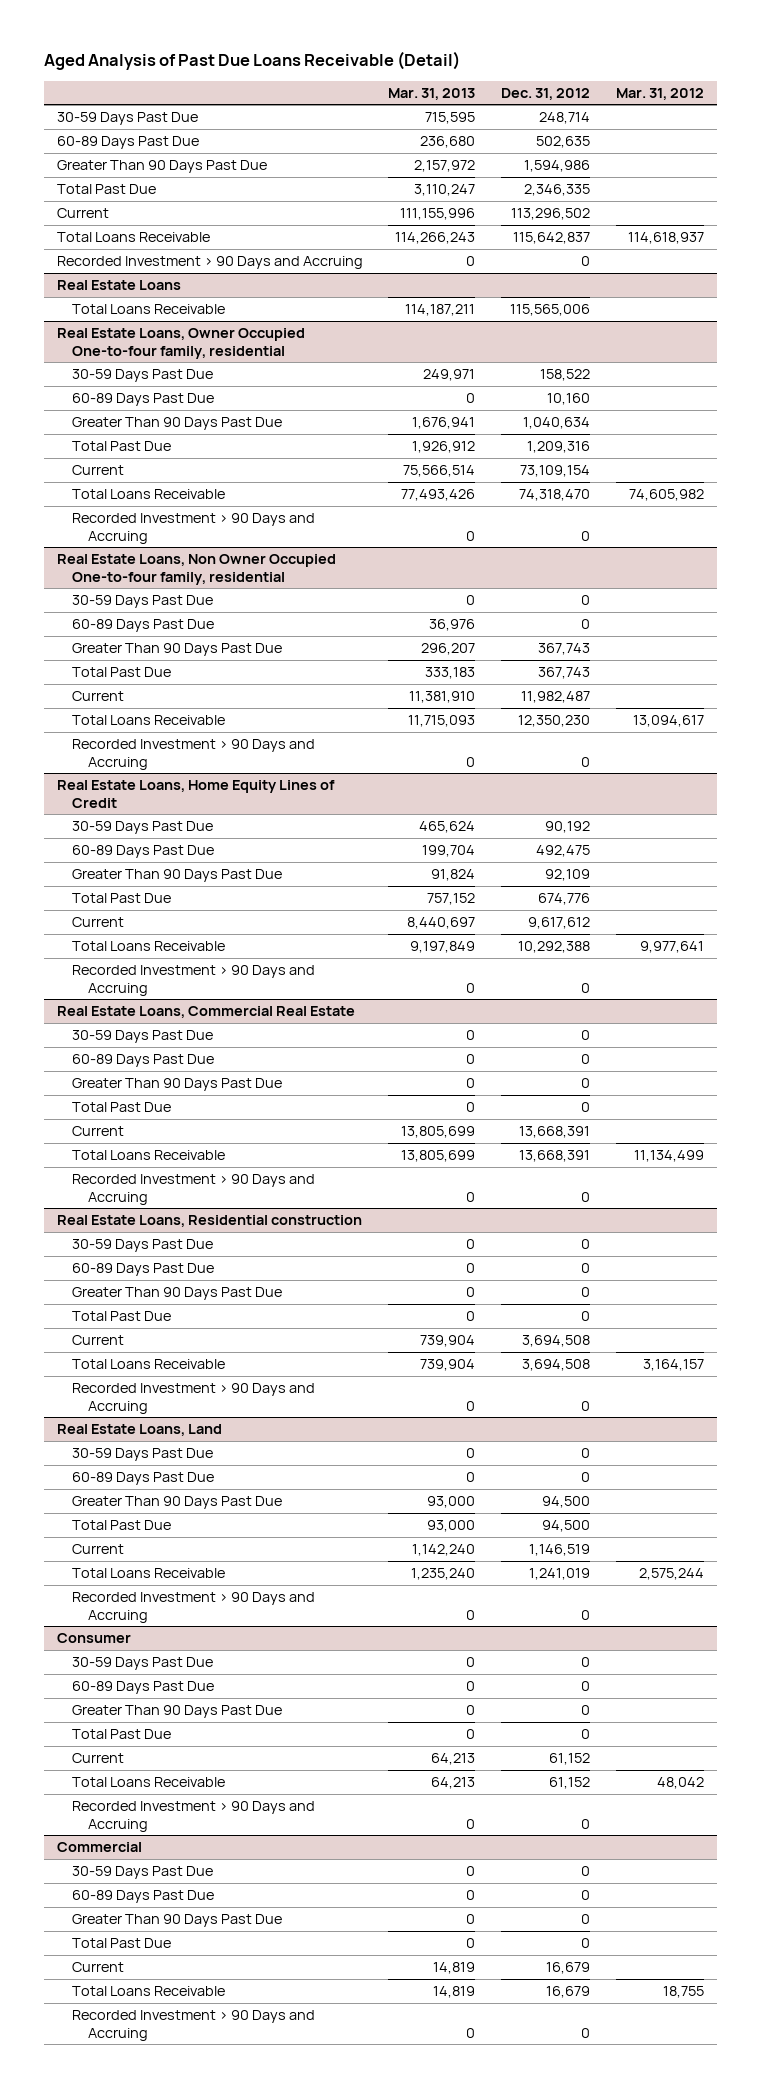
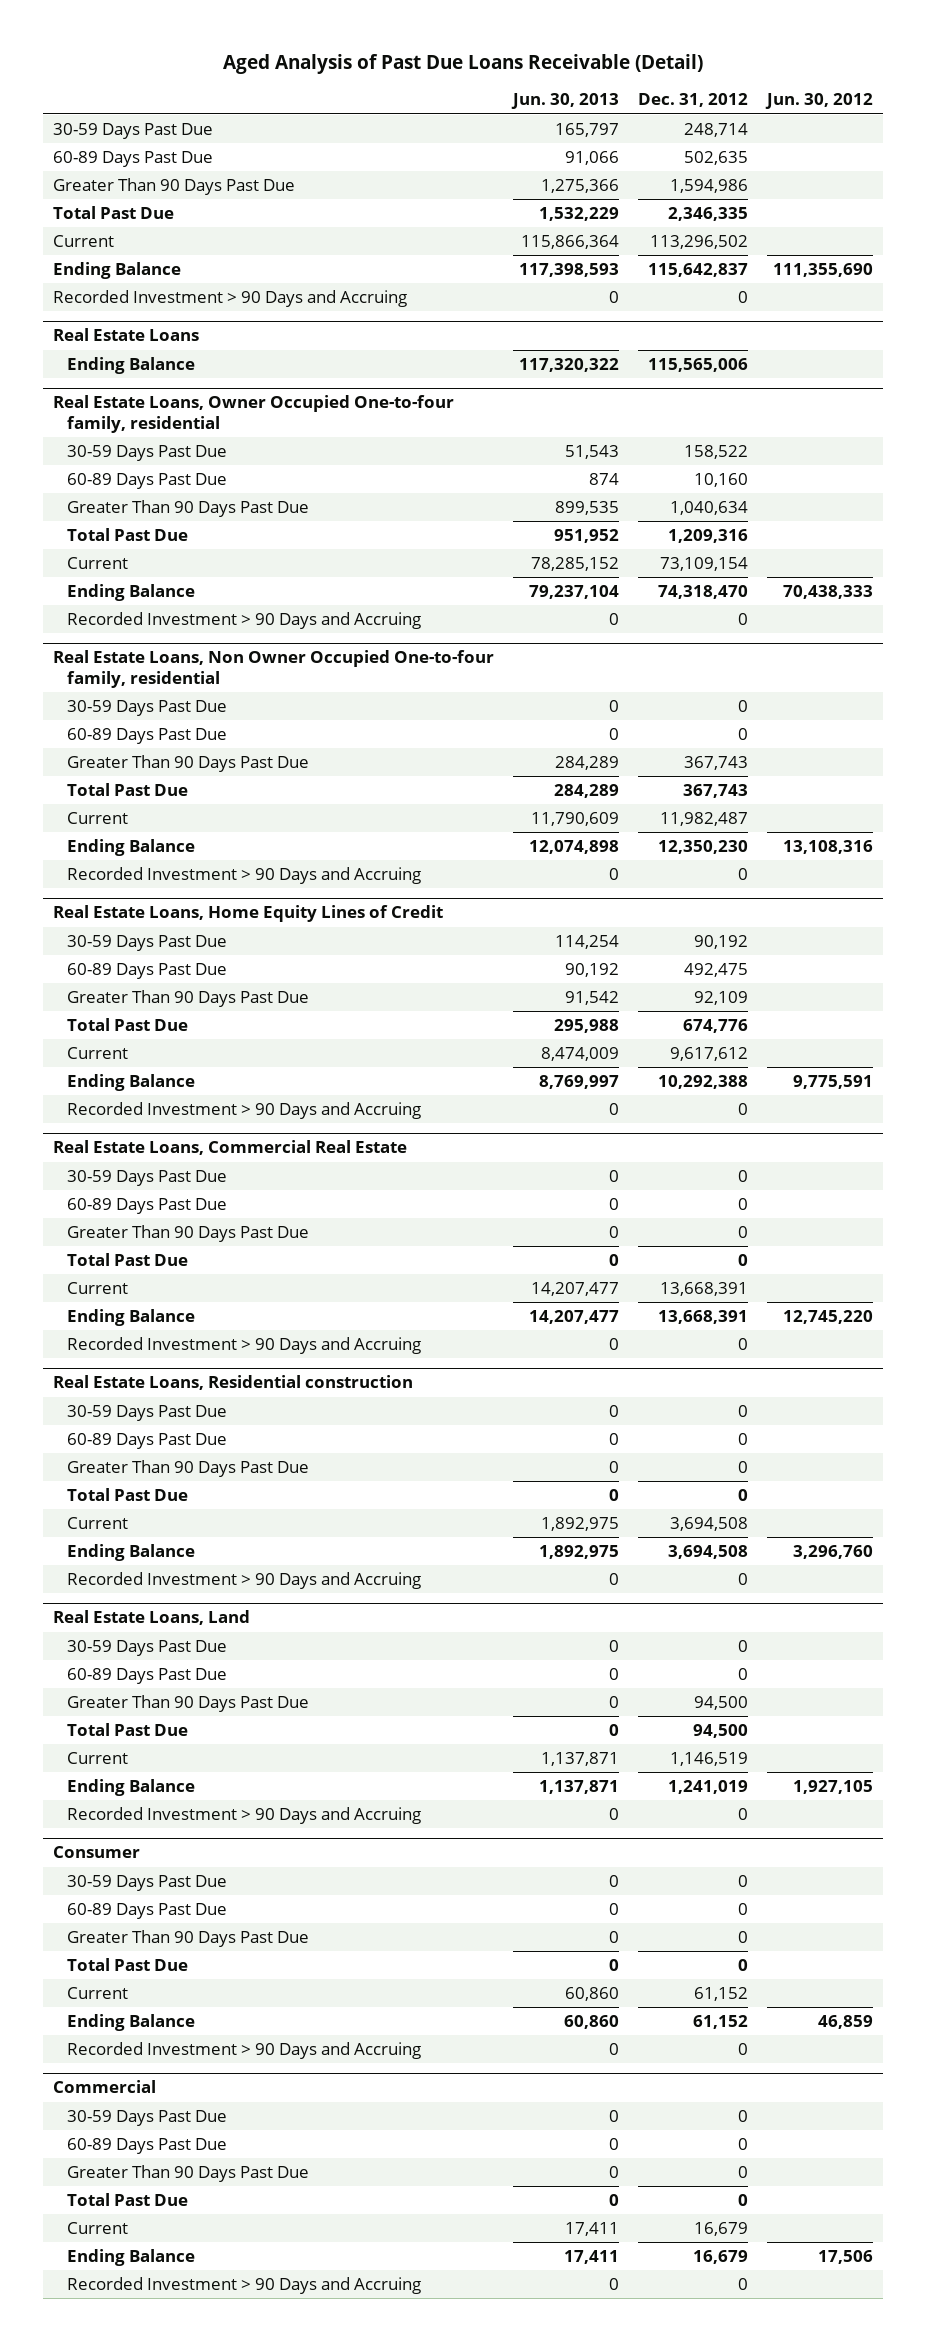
- | Mar. 31, 2013 | Dec. 31, 2012 | Mar. 31, 2012
+ | Jun. 30, 2013 | Dec. 31, 2012 | Jun. 30, 2012
- Total Loans Receivable | 114,266,243 | 115,642,837 | 114,618,937
+ Ending Balance | 117,398,593 | 115,642,837 | 111,355,690
@ Real Estate Loans
- Total Loans Receivable | 114,187,211 | 115,565,006 |
+ Ending Balance | 117,320,322 | 115,565,006 |
@ Real Estate Loans, Owner Occupied One-to-four family, residential
- Total Loans Receivable | 77,493,426 | 74,318,470 | 74,605,982
+ Ending Balance | 79,237,104 | 74,318,470 | 70,438,333
@ Real Estate Loans, Non Owner Occupied One-to-four family, residential
- Total Loans Receivable | 11,715,093 | 12,350,230 | 13,094,617
+ Ending Balance | 12,074,898 | 12,350,230 | 13,108,316
@ Real Estate Loans, Home Equity Lines of Credit
- Total Loans Receivable | 9,197,849 | 10,292,388 | 9,977,641
+ Ending Balance | 8,769,997 | 10,292,388 | 9,775,591
@ Real Estate Loans, Commercial Real Estate
- Total Loans Receivable | 13,805,699 | 13,668,391 | 11,134,499
+ Ending Balance | 14,207,477 | 13,668,391 | 12,745,220
@ Real Estate Loans, Residential construction
- Total Loans Receivable | 739,904 | 3,694,508 | 3,164,157
+ Ending Balance | 1,892,975 | 3,694,508 | 3,296,760
@ Real Estate Loans, Land
- Total Loans Receivable | 1,235,240 | 1,241,019 | 2,575,244
+ Ending Balance | 1,137,871 | 1,241,019 | 1,927,105
@ Consumer
- Total Loans Receivable | 64,213 | 61,152 | 48,042
+ Ending Balance | 60,860 | 61,152 | 46,859
@ Commercial
- Total Loans Receivable | 14,819 | 16,679 | 18,755
+ Ending Balance | 17,411 | 16,679 | 17,506

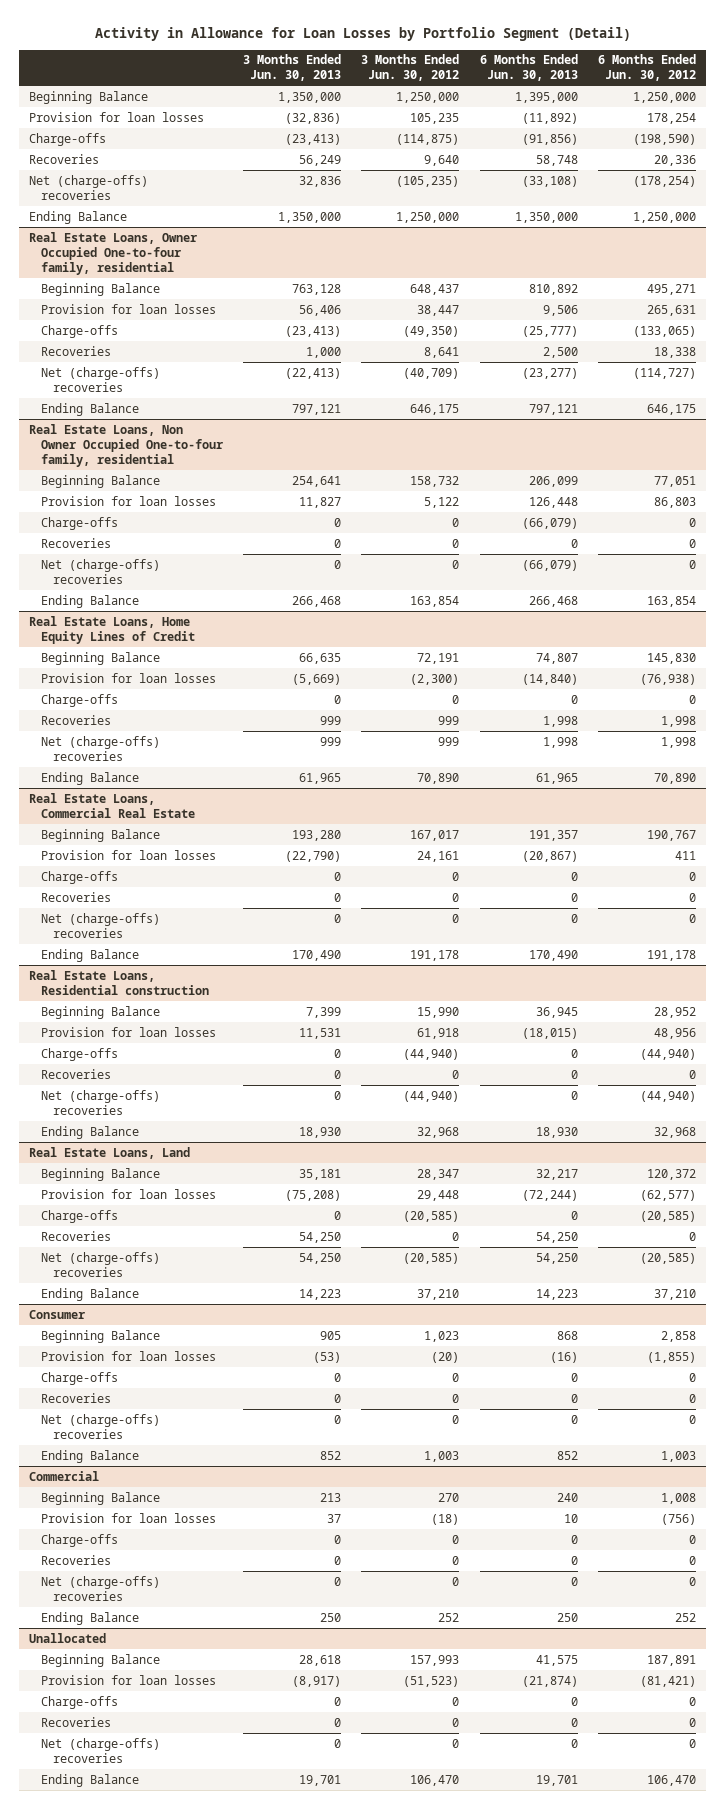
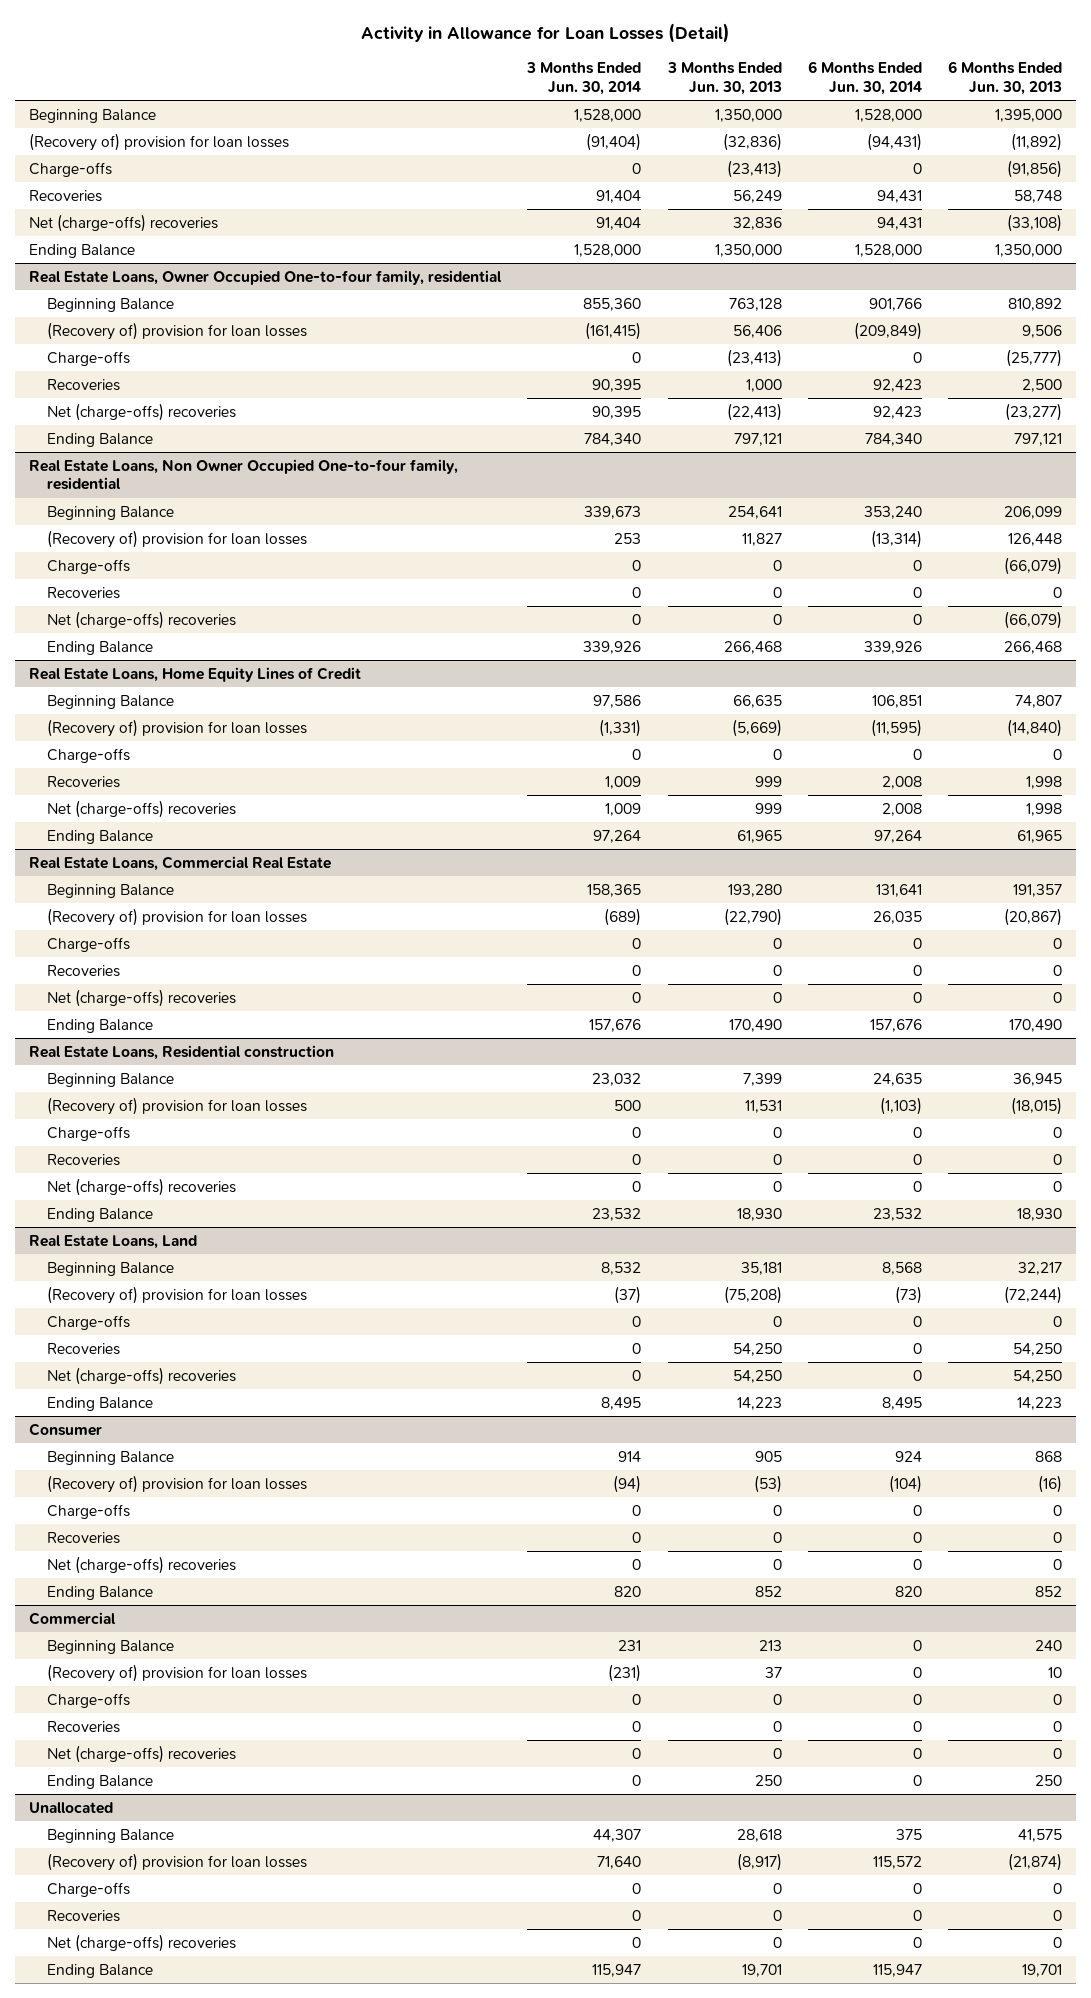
- Activity in Allowance for Loan Losses by Portfolio Segment (Detail)
+ Activity in Allowance for Loan Losses (Detail)
- | 3 Months Ended Jun. 30, 2013 | 3 Months Ended Jun. 30, 2012 | 6 Months Ended Jun. 30, 2013 | 6 Months Ended Jun. 30, 2012
+ | 3 Months Ended Jun. 30, 2014 | 3 Months Ended Jun. 30, 2013 | 6 Months Ended Jun. 30, 2014 | 6 Months Ended Jun. 30, 2013
- Provision for loan losses | (32,836) | 105,235 | (11,892) | 178,254
+ (Recovery of) provision for loan losses | (91,404) | (32,836) | (94,431) | (11,892)
@ Real Estate Loans, Owner Occupied One-to-four family, residential
- Provision for loan losses | 56,406 | 38,447 | 9,506 | 265,631
+ (Recovery of) provision for loan losses | (161,415) | 56,406 | (209,849) | 9,506
@ Real Estate Loans, Non Owner Occupied One-to-four family, residential
- Provision for loan losses | 11,827 | 5,122 | 126,448 | 86,803
+ (Recovery of) provision for loan losses | 253 | 11,827 | (13,314) | 126,448
@ Real Estate Loans, Home Equity Lines of Credit
- Provision for loan losses | (5,669) | (2,300) | (14,840) | (76,938)
+ (Recovery of) provision for loan losses | (1,331) | (5,669) | (11,595) | (14,840)
@ Real Estate Loans, Commercial Real Estate
- Provision for loan losses | (22,790) | 24,161 | (20,867) | 411
+ (Recovery of) provision for loan losses | (689) | (22,790) | 26,035 | (20,867)
@ Real Estate Loans, Residential construction
- Provision for loan losses | 11,531 | 61,918 | (18,015) | 48,956
+ (Recovery of) provision for loan losses | 500 | 11,531 | (1,103) | (18,015)
@ Real Estate Loans, Land
- Provision for loan losses | (75,208) | 29,448 | (72,244) | (62,577)
+ (Recovery of) provision for loan losses | (37) | (75,208) | (73) | (72,244)
@ Consumer
- Provision for loan losses | (53) | (20) | (16) | (1,855)
+ (Recovery of) provision for loan losses | (94) | (53) | (104) | (16)
@ Commercial
- Provision for loan losses | 37 | (18) | 10 | (756)
+ (Recovery of) provision for loan losses | (231) | 37 | 0 | 10
@ Unallocated
- Provision for loan losses | (8,917) | (51,523) | (21,874) | (81,421)
+ (Recovery of) provision for loan losses | 71,640 | (8,917) | 115,572 | (21,874)

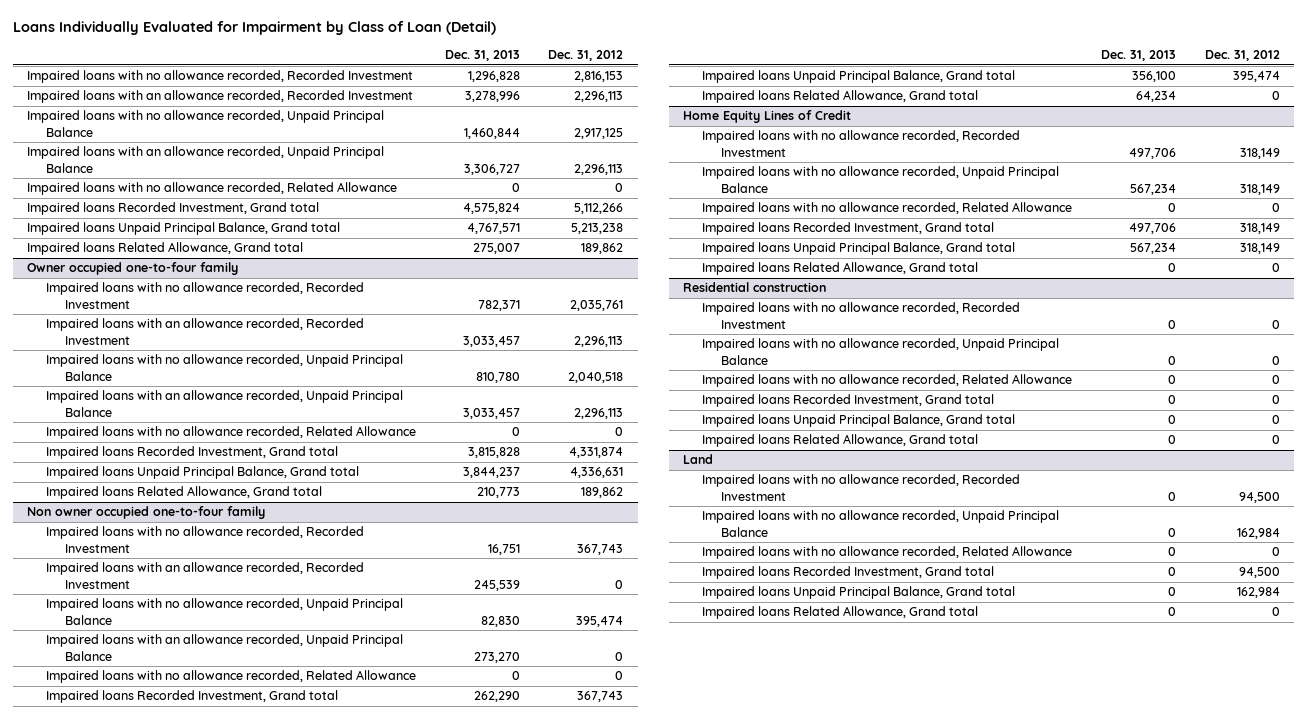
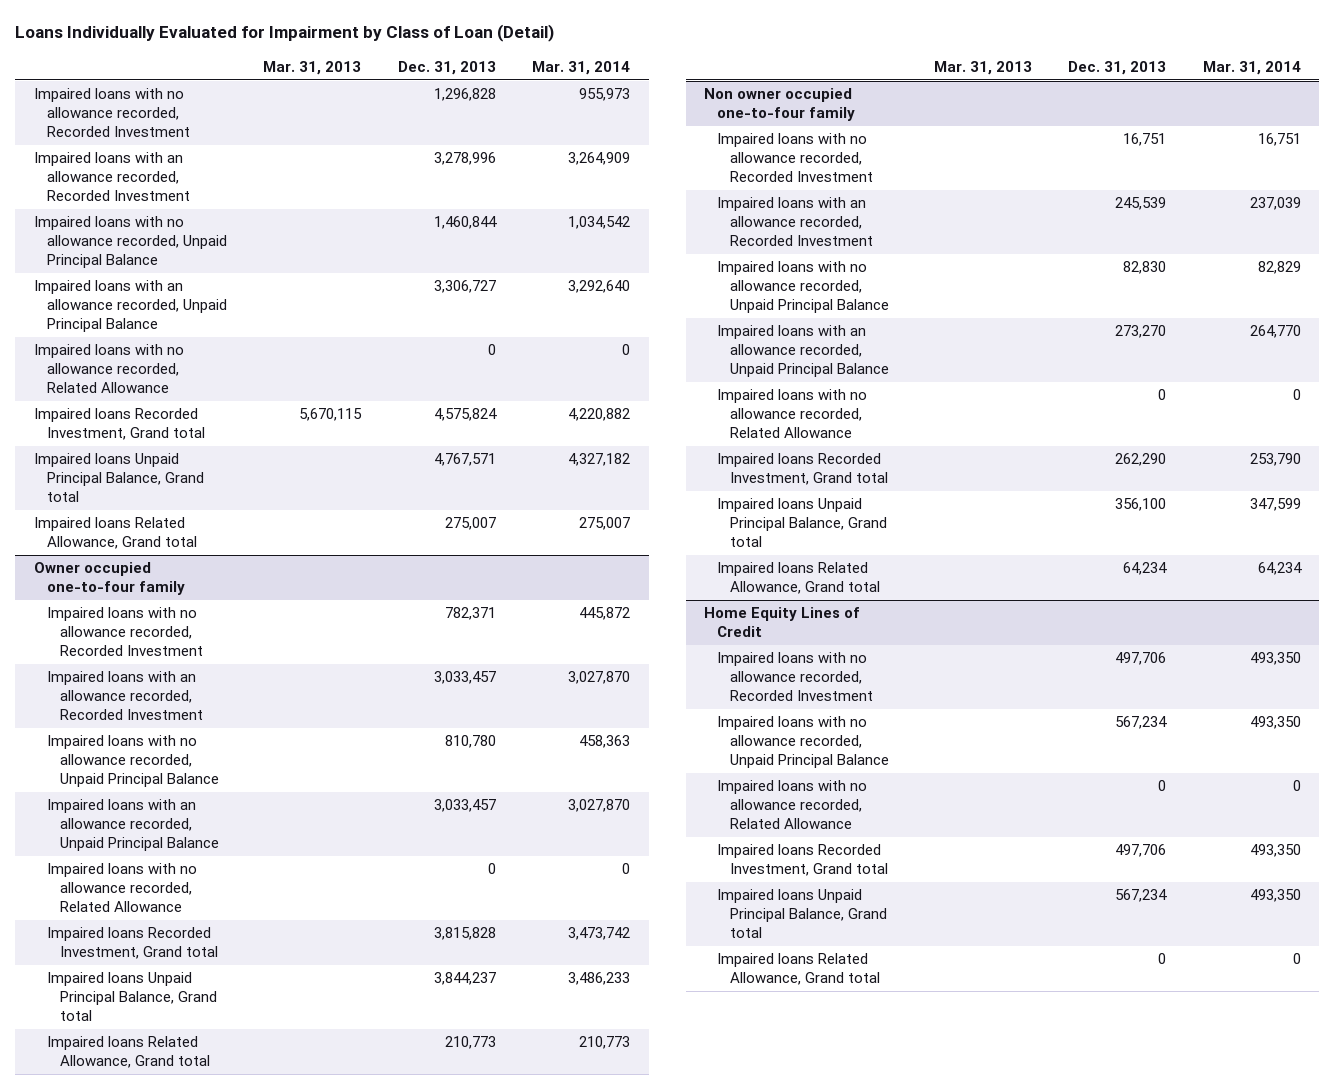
- | Dec. 31, 2013 | Dec. 31, 2012
+ | Mar. 31, 2013 | Dec. 31, 2013 | Mar. 31, 2014
- Residential construction
- Impaired loans with no allowance recorded, Recorded Investment | 0 | 0
- Impaired loans with no allowance recorded, Unpaid Principal Balance | 0 | 0
- Impaired loans with no allowance recorded, Related Allowance | 0 | 0
- Impaired loans Recorded Investment, Grand total | 0 | 0
- Impaired loans Unpaid Principal Balance, Grand total | 0 | 0
- Impaired loans Related Allowance, Grand total | 0 | 0
- Land
- Impaired loans with no allowance recorded, Recorded Investment | 0 | 94,500
- Impaired loans with no allowance recorded, Unpaid Principal Balance | 0 | 162,984
- Impaired loans with no allowance recorded, Related Allowance | 0 | 0
- Impaired loans Recorded Investment, Grand total | 0 | 94,500
- Impaired loans Unpaid Principal Balance, Grand total | 0 | 162,984
- Impaired loans Related Allowance, Grand total | 0 | 0

